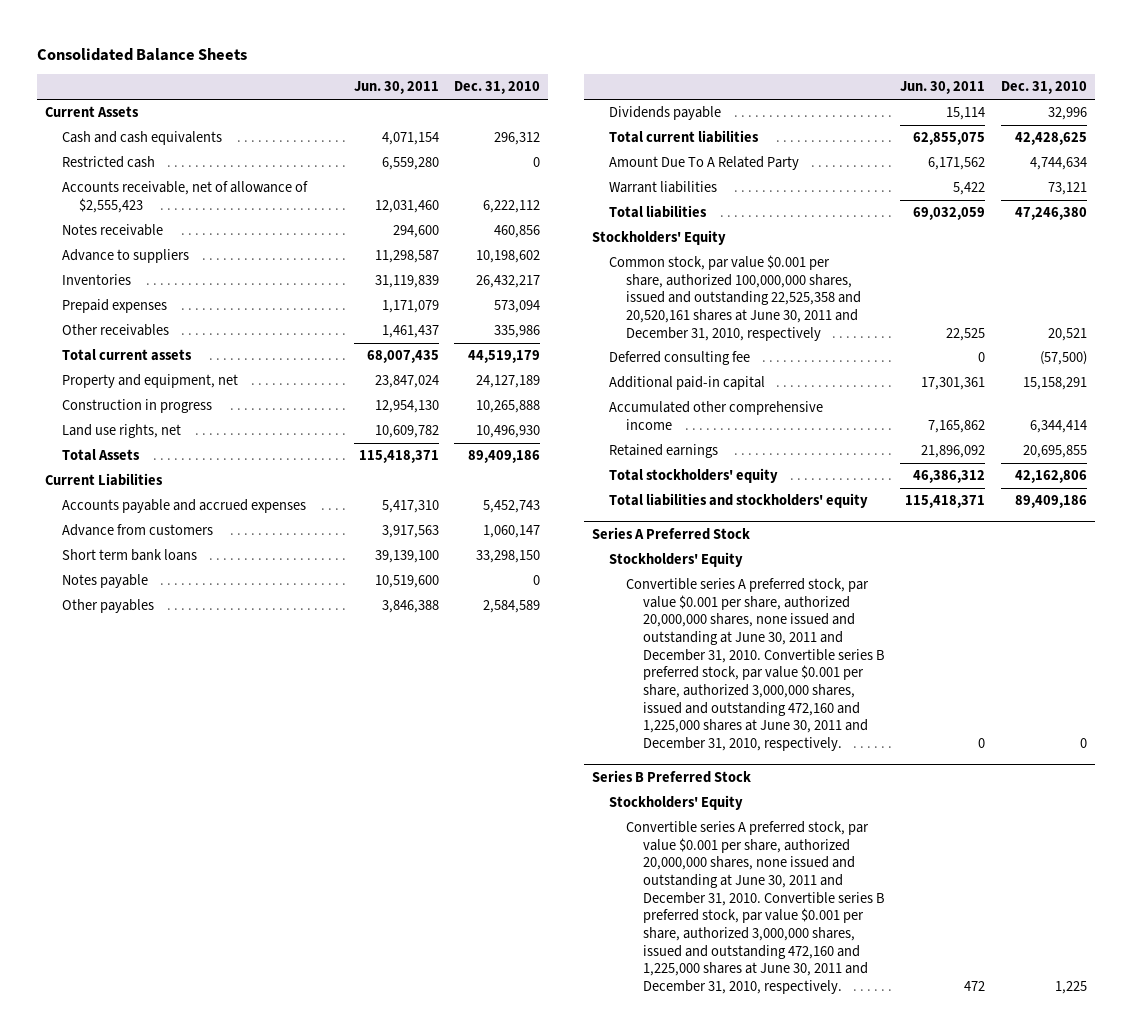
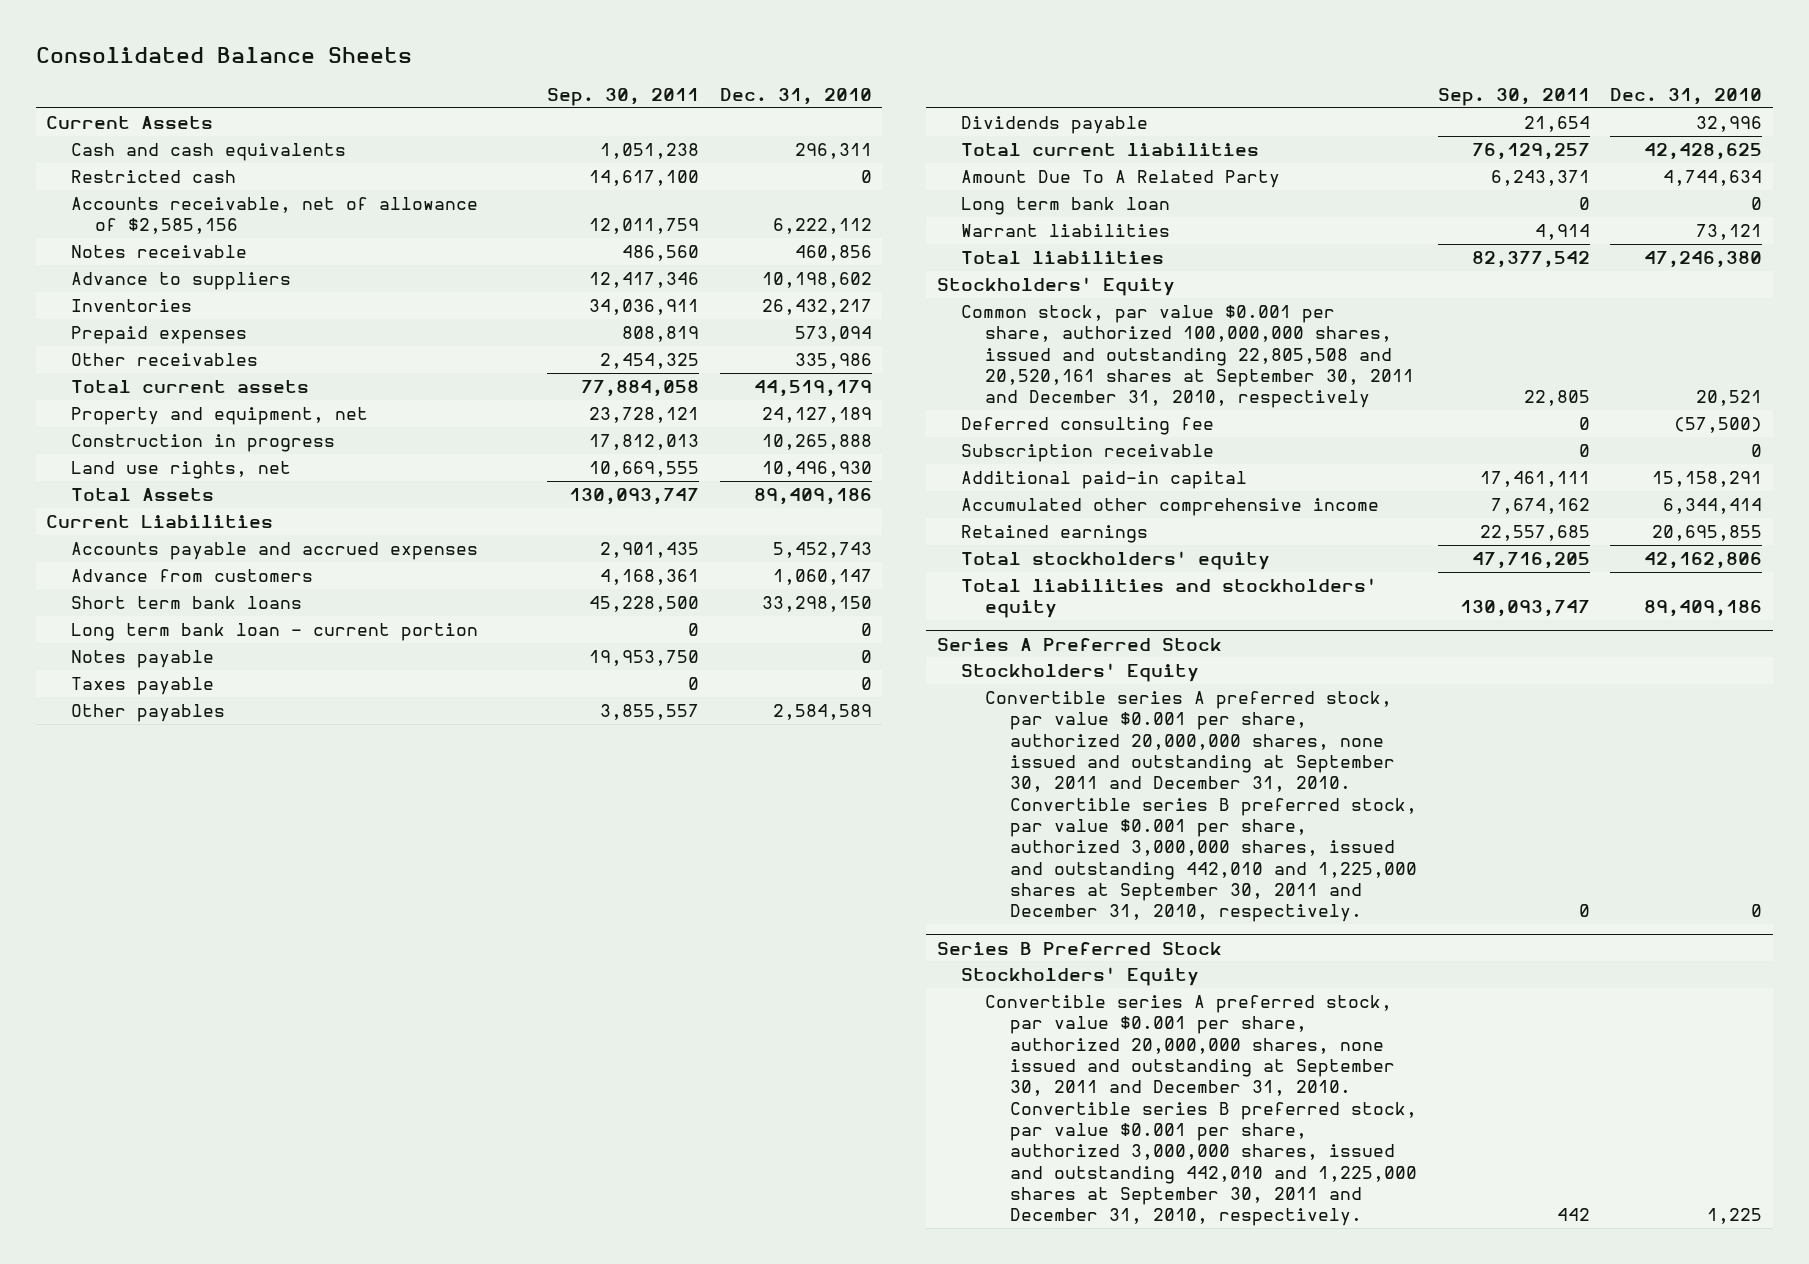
- | Jun. 30, 2011 | Dec. 31, 2010
+ | Sep. 30, 2011 | Dec. 31, 2010
- Cash and cash equivalents | 4,071,154 | 296,312
+ Cash and cash equivalents | 1,051,238 | 296,311
- Accounts receivable, net of allowance of $2,555,423 | 12,031,460 | 6,222,112
+ Accounts receivable, net of allowance of $2,585,156 | 12,011,759 | 6,222,112
+ Long term bank loan - current portion | 0 | 0
+ Taxes payable | 0 | 0
+ Long term bank loan | 0 | 0
- Common stock, par value $0.001 per share, authorized 100,000,000 shares, issued and outstanding 22,525,358 and 20,520,161 shares at June 30, 2011 and December 31, 2010, respectively | 22,525 | 20,521
+ Common stock, par value $0.001 per share, authorized 100,000,000 shares, issued and outstanding 22,805,508 and 20,520,161 shares at September 30, 2011 and December 31, 2010, respectively | 22,805 | 20,521
+ Subscription receivable | 0 | 0
@ Series A Preferred Stock
- Convertible series A preferred stock, par value $0.001 per share, authorized 20,000,000 shares, none issued and outstanding at June 30, 2011 and December 31, 2010. Convertible series B preferred stock, par value $0.001 per share, authorized 3,000,000 shares, issued and outstanding 472,160 and 1,225,000 shares at June 30, 2011 and December 31, 2010, respectively. | 0 | 0
+ Convertible series A preferred stock, par value $0.001 per share, authorized 20,000,000 shares, none issued and outstanding at September 30, 2011 and December 31, 2010. Convertible series B preferred stock, par value $0.001 per share, authorized 3,000,000 shares, issued and outstanding 442,010 and 1,225,000 shares at September 30, 2011 and December 31, 2010, respectively. | 0 | 0
@ Series B Preferred Stock
- Convertible series A preferred stock, par value $0.001 per share, authorized 20,000,000 shares, none issued and outstanding at June 30, 2011 and December 31, 2010. Convertible series B preferred stock, par value $0.001 per share, authorized 3,000,000 shares, issued and outstanding 472,160 and 1,225,000 shares at June 30, 2011 and December 31, 2010, respectively. | 472 | 1,225
+ Convertible series A preferred stock, par value $0.001 per share, authorized 20,000,000 shares, none issued and outstanding at September 30, 2011 and December 31, 2010. Convertible series B preferred stock, par value $0.001 per share, authorized 3,000,000 shares, issued and outstanding 442,010 and 1,225,000 shares at September 30, 2011 and December 31, 2010, respectively. | 442 | 1,225

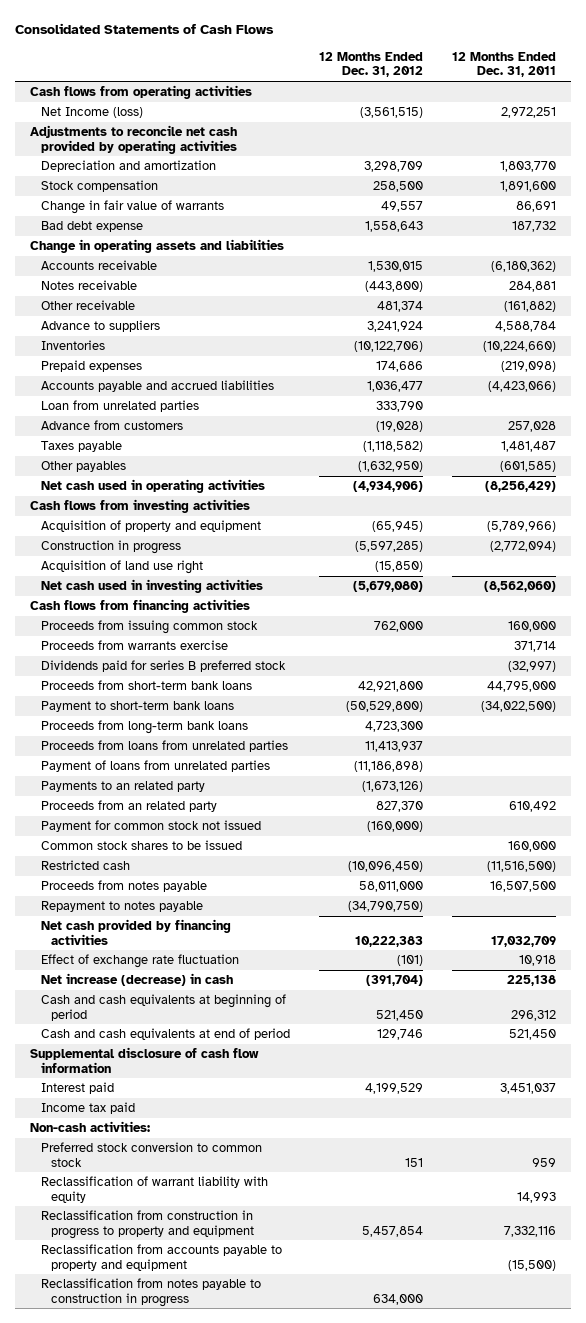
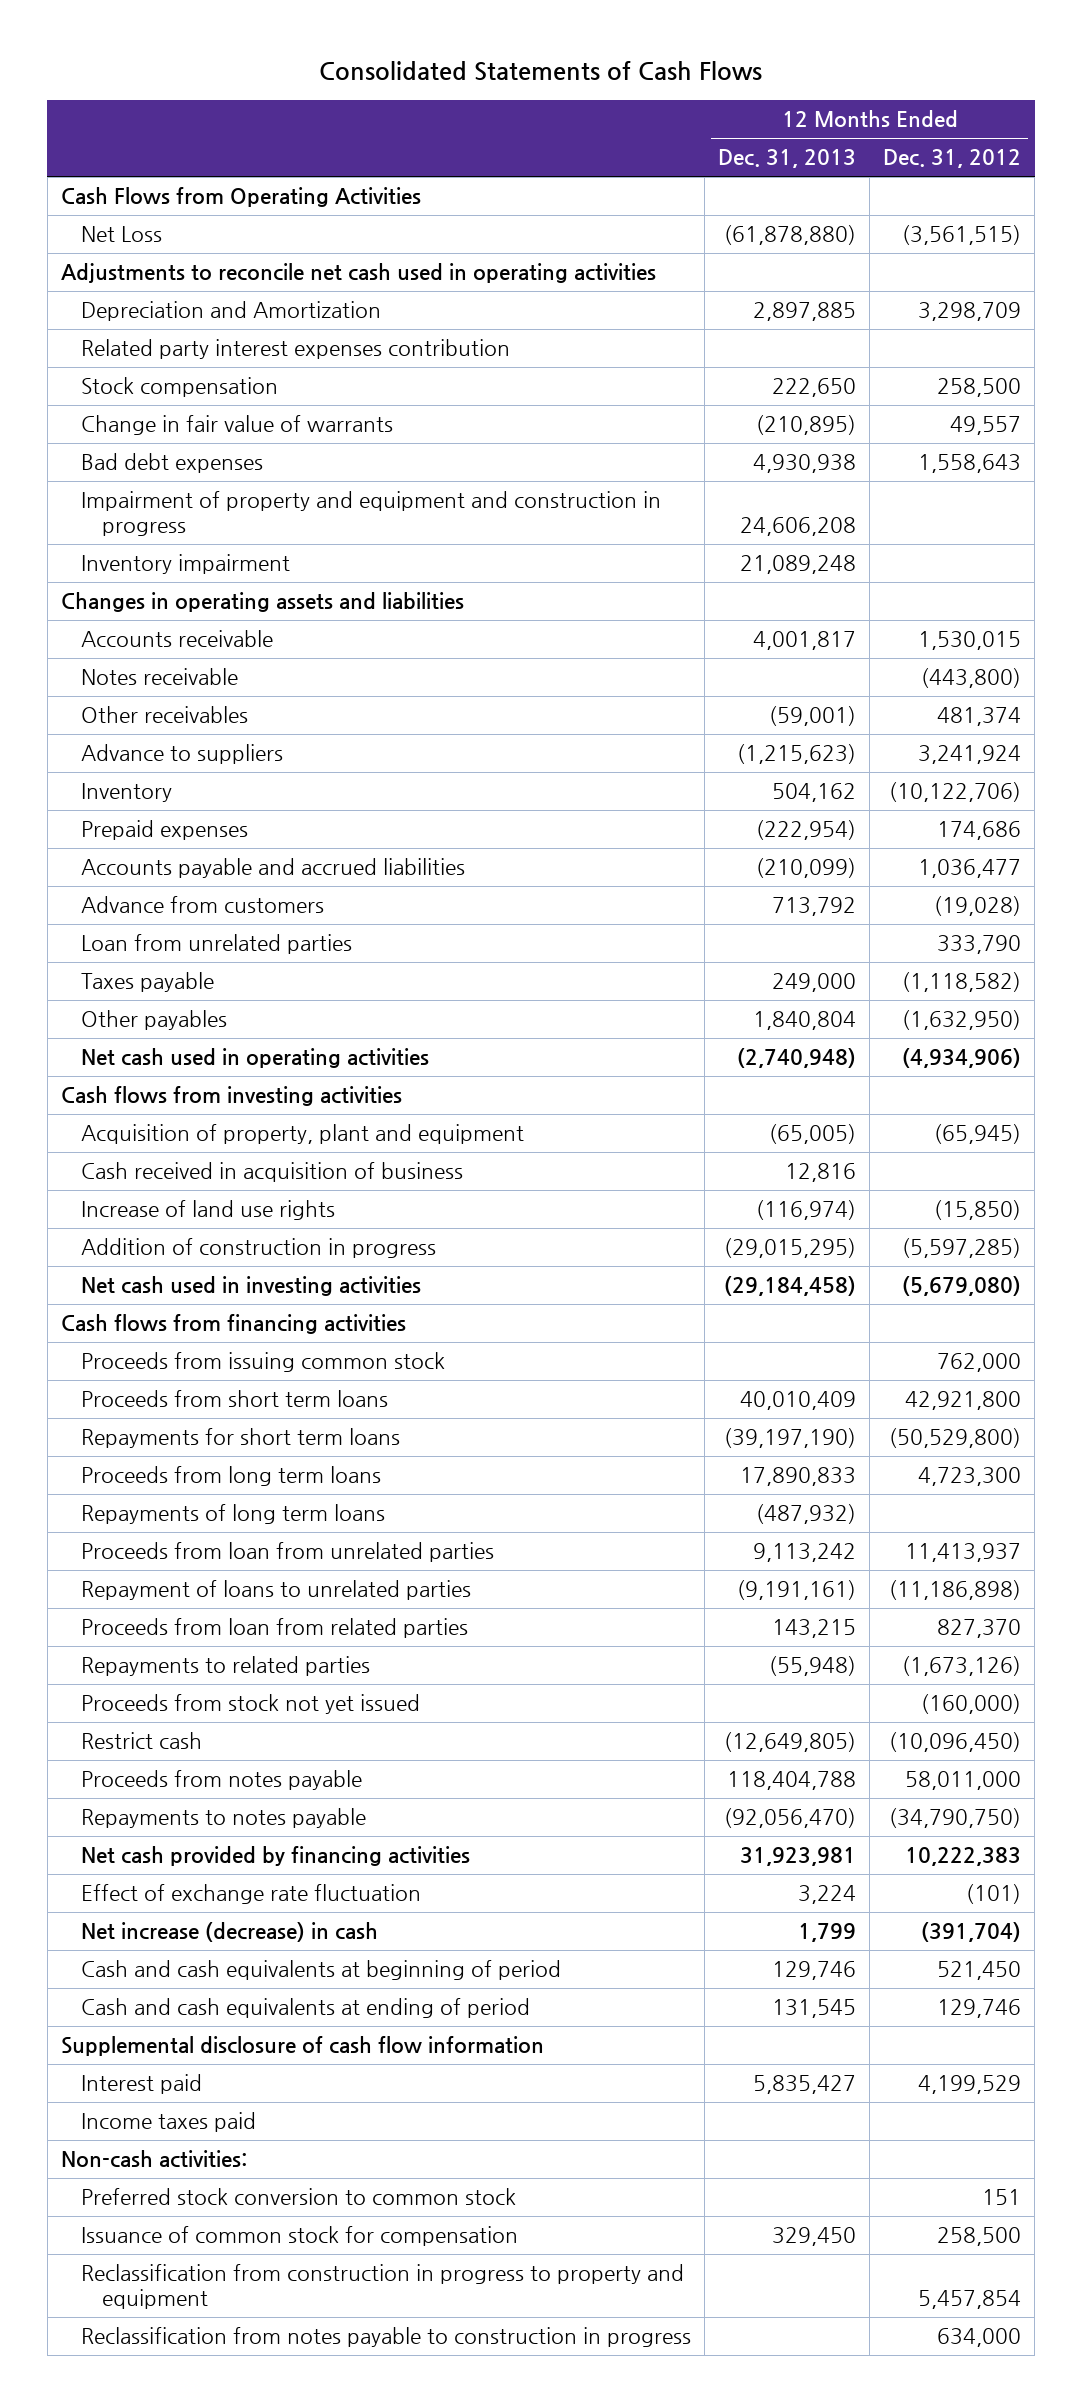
- | 12 Months Ended Dec. 31, 2012 | 12 Months Ended Dec. 31, 2011
+ | 12 Months Ended Dec. 31, 2013 | 12 Months Ended Dec. 31, 2012
- Cash flows from operating activities
- Net Income (loss) | (3,561,515) | 2,972,251
- Adjustments to reconcile net cash provided by operating activities
- Depreciation and amortization | 3,298,709 | 1,803,770
+ Cash Flows from Operating Activities
+ Net Loss | (61,878,880) | (3,561,515)
+ Adjustments to reconcile net cash used in operating activities
+ Depreciation and Amortization | 2,897,885 | 3,298,709
+ Related party interest expenses contribution
- Bad debt expense | 1,558,643 | 187,732
- Change in operating assets and liabilities
+ Bad debt expenses | 4,930,938 | 1,558,643
+ Impairment of property and equipment and construction in progress | 24,606,208 |
+ Inventory impairment | 21,089,248 |
+ Changes in operating assets and liabilities
- Other receivable | 481,374 | (161,882)
+ Other receivables | (59,001) | 481,374
- Inventories | (10,122,706) | (10,224,660)
+ Inventory | 504,162 | (10,122,706)
moved down: Loan from unrelated parties | | 333,790
- Acquisition of property and equipment | (65,945) | (5,789,966)
- Construction in progress | (5,597,285) | (2,772,094)
- Acquisition of land use right | (15,850) |
+ Acquisition of property, plant and equipment | (65,005) | (65,945)
+ Cash received in acquisition of business | 12,816 |
+ Increase of land use rights | (116,974) | (15,850)
+ Addition of construction in progress | (29,015,295) | (5,597,285)
- Proceeds from warrants exercise | | 371,714
- Dividends paid for series B preferred stock | | (32,997)
- Proceeds from short-term bank loans | 42,921,800 | 44,795,000
- Payment to short-term bank loans | (50,529,800) | (34,022,500)
- Proceeds from long-term bank loans | 4,723,300 |
- Proceeds from loans from unrelated parties | 11,413,937 |
- Payment of loans from unrelated parties | (11,186,898) |
- Payments to an related party | (1,673,126) |
- Proceeds from an related party | 827,370 | 610,492
- Payment for common stock not issued | (160,000) |
- Common stock shares to be issued | | 160,000
- Restricted cash | (10,096,450) | (11,516,500)
+ Proceeds from short term loans | 40,010,409 | 42,921,800
+ Repayments for short term loans | (39,197,190) | (50,529,800)
+ Proceeds from long term loans | 17,890,833 | 4,723,300
+ Repayments of long term loans | (487,932) |
+ Proceeds from loan from unrelated parties | 9,113,242 | 11,413,937
+ Repayment of loans to unrelated parties | (9,191,161) | (11,186,898)
+ Proceeds from loan from related parties | 143,215 | 827,370
+ Repayments to related parties | (55,948) | (1,673,126)
+ Proceeds from stock not yet issued | | (160,000)
+ Restrict cash | (12,649,805) | (10,096,450)
- Repayment to notes payable | (34,790,750) |
+ Repayments to notes payable | (92,056,470) | (34,790,750)
- Cash and cash equivalents at end of period | 129,746 | 521,450
+ Cash and cash equivalents at ending of period | 131,545 | 129,746
- Income tax paid
+ Income taxes paid
- Reclassification of warrant liability with equity | | 14,993
+ Issuance of common stock for compensation | 329,450 | 258,500
- Reclassification from accounts payable to property and equipment | | (15,500)

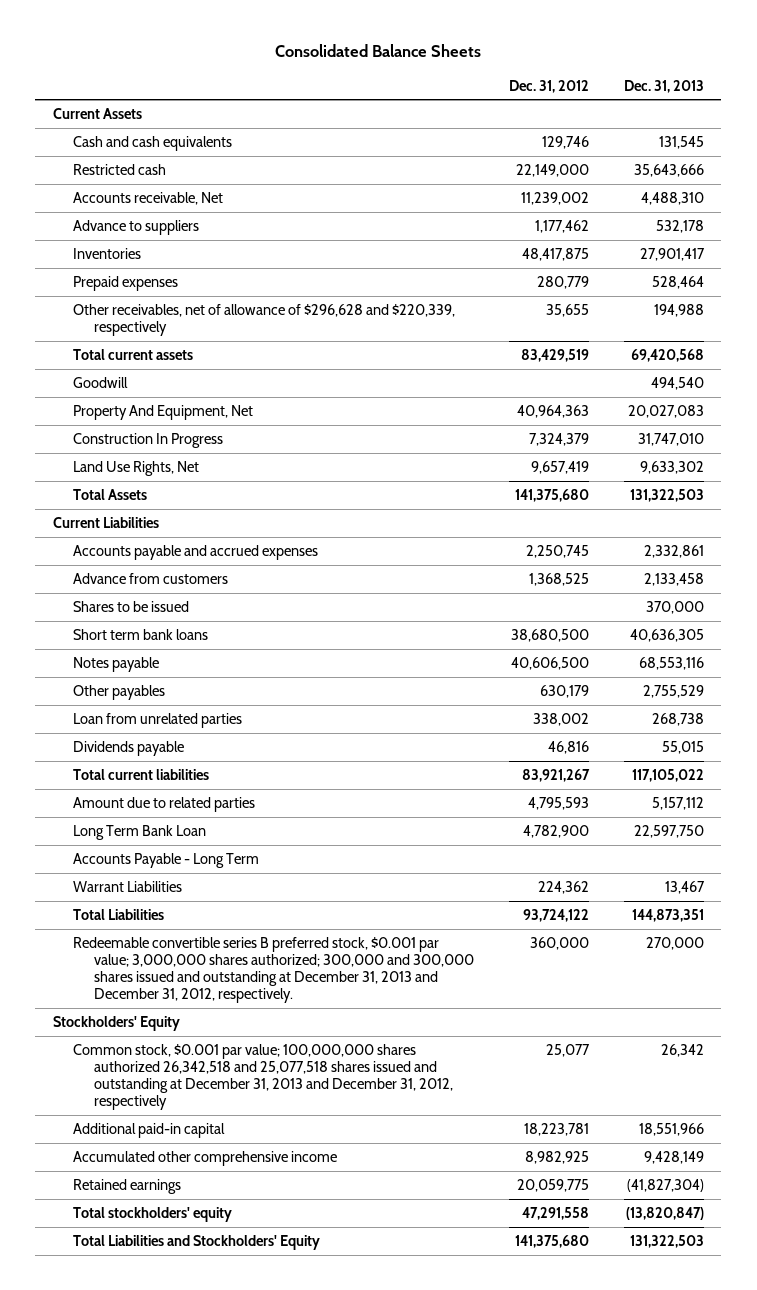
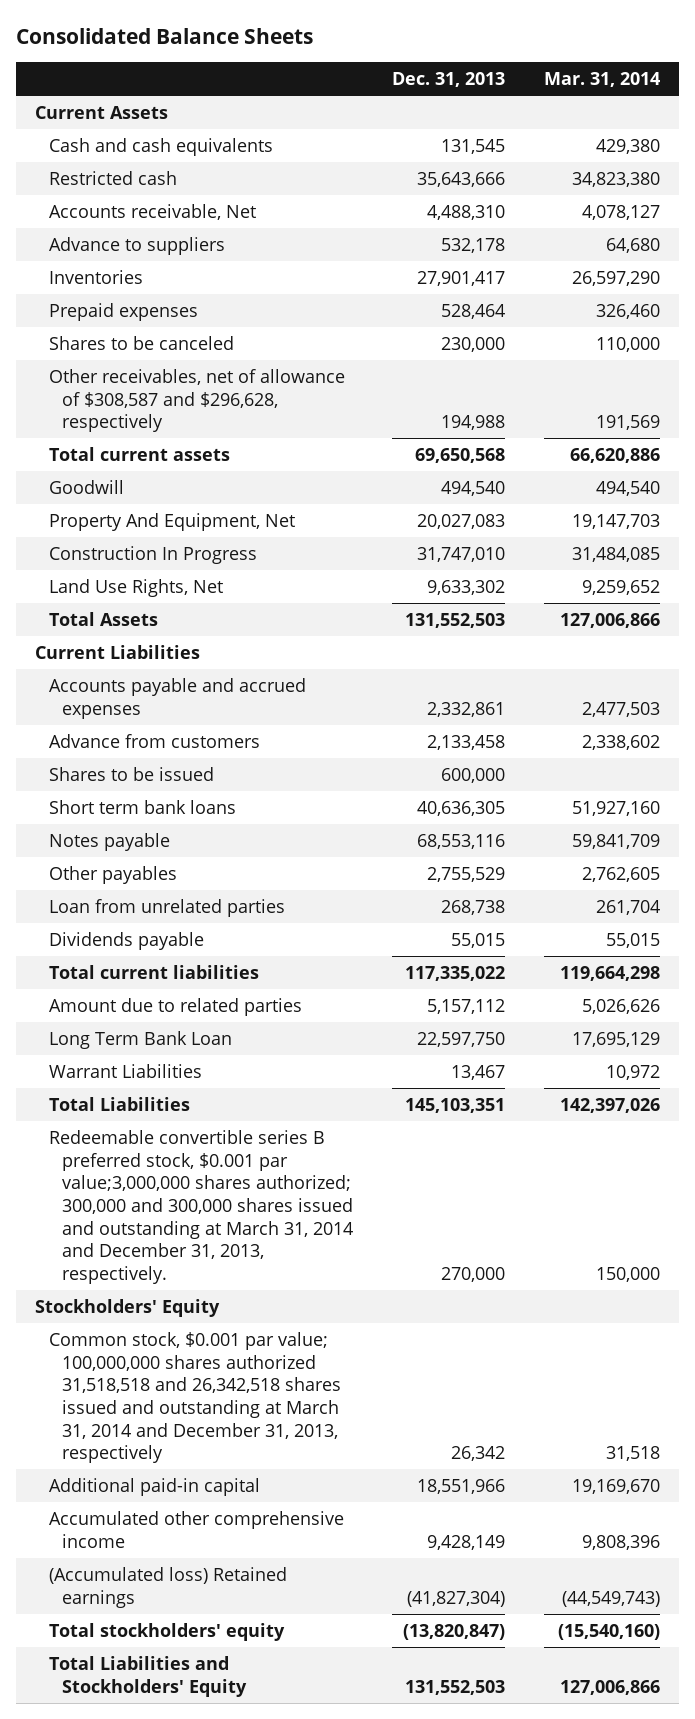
- | Dec. 31, 2012 | Dec. 31, 2013
+ | Dec. 31, 2013 | Mar. 31, 2014
- Other receivables, net of allowance of $296,628 and $220,339, respectively | 35,655 | 194,988
- Total current assets | 83,429,519 | 69,420,568
+ Shares to be canceled | 230,000 | 110,000
+ Other receivables, net of allowance of $308,587 and $296,628, respectively | 194,988 | 191,569
+ Total current assets | 69,650,568 | 66,620,886
- Total Assets | 141,375,680 | 131,322,503
+ Total Assets | 131,552,503 | 127,006,866
- Shares to be issued | | 370,000
+ Shares to be issued | 600,000 |
- Total current liabilities | 83,921,267 | 117,105,022
+ Total current liabilities | 117,335,022 | 119,664,298
- Accounts Payable - Long Term
- Total Liabilities | 93,724,122 | 144,873,351
- Redeemable convertible series B preferred stock, $0.001 par value; 3,000,000 shares authorized; 300,000 and 300,000 shares issued and outstanding at December 31, 2013 and December 31, 2012, respectively. | 360,000 | 270,000
+ Total Liabilities | 145,103,351 | 142,397,026
+ Redeemable convertible series B preferred stock, $0.001 par value;3,000,000 shares authorized; 300,000 and 300,000 shares issued and outstanding at March 31, 2014 and December 31, 2013, respectively. | 270,000 | 150,000
- Common stock, $0.001 par value; 100,000,000 shares authorized 26,342,518 and 25,077,518 shares issued and outstanding at December 31, 2013 and December 31, 2012, respectively | 25,077 | 26,342
+ Common stock, $0.001 par value; 100,000,000 shares authorized 31,518,518 and 26,342,518 shares issued and outstanding at March 31, 2014 and December 31, 2013, respectively | 26,342 | 31,518
- Retained earnings | 20,059,775 | (41,827,304)
+ (Accumulated loss) Retained earnings | (41,827,304) | (44,549,743)
- Total Liabilities and Stockholders' Equity | 141,375,680 | 131,322,503
+ Total Liabilities and Stockholders' Equity | 131,552,503 | 127,006,866

